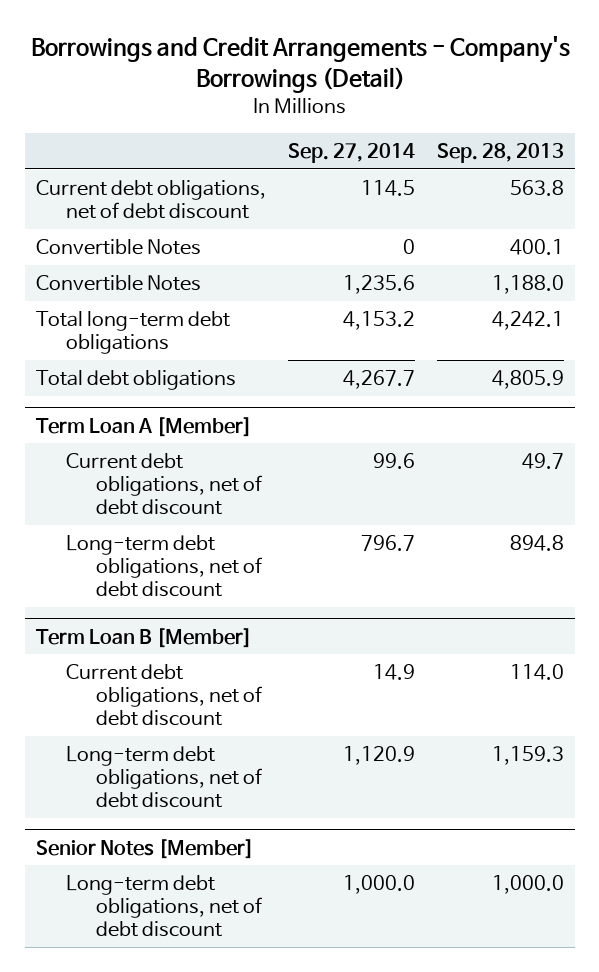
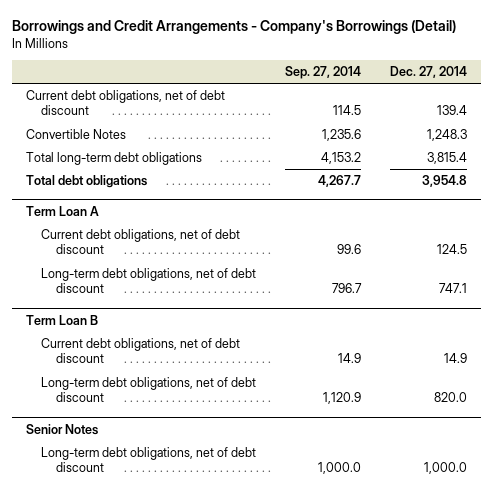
- | Sep. 27, 2014 | Sep. 28, 2013
+ | Sep. 27, 2014 | Dec. 27, 2014
- Convertible Notes | 0 | 400.1
- Term Loan A [Member]
+ Term Loan A
- Term Loan B [Member]
+ Term Loan B
- Senior Notes [Member]
+ Senior Notes

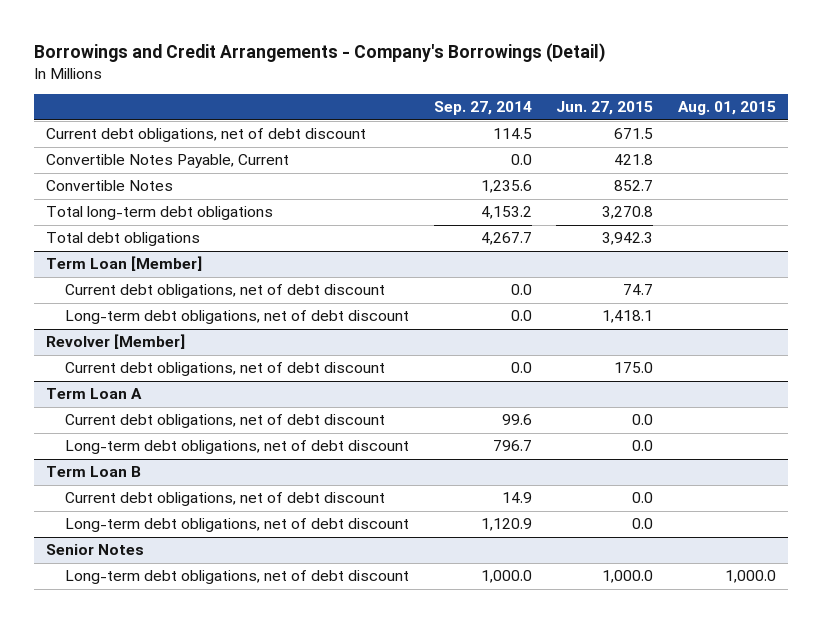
- | Sep. 27, 2014 | Dec. 27, 2014
+ | Sep. 27, 2014 | Jun. 27, 2015 | Aug. 01, 2015
+ Convertible Notes Payable, Current | 0.0 | 421.8 |
+ Term Loan [Member]
+ Current debt obligations, net of debt discount | 0.0 | 74.7 |
+ Long-term debt obligations, net of debt discount | 0.0 | 1,418.1 |
+ Revolver [Member]
+ Current debt obligations, net of debt discount | 0.0 | 175.0 |

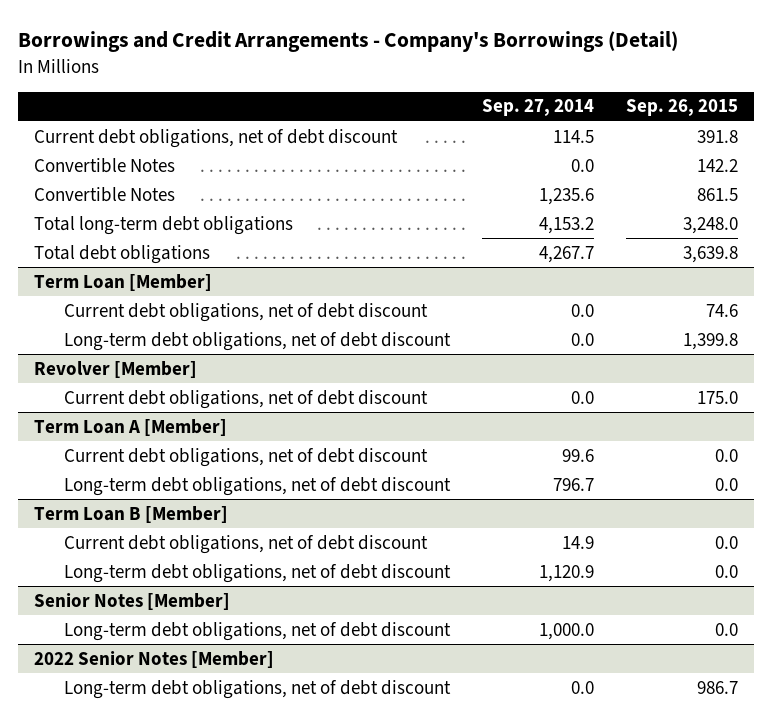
- | Sep. 27, 2014 | Jun. 27, 2015 | Aug. 01, 2015
+ | Sep. 27, 2014 | Sep. 26, 2015
- Convertible Notes Payable, Current | 0.0 | 421.8 |
+ Convertible Notes | 0.0 | 142.2
- Term Loan A
+ Term Loan A [Member]
- Term Loan B
+ Term Loan B [Member]
- Senior Notes
+ Senior Notes [Member]
+ 2022 Senior Notes [Member]
+ Long-term debt obligations, net of debt discount | 0.0 | 986.7

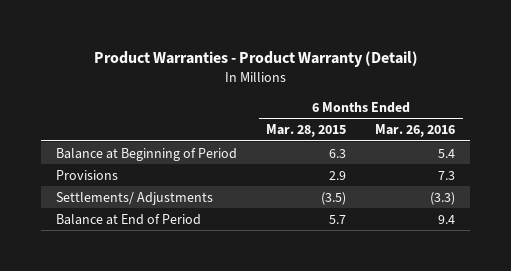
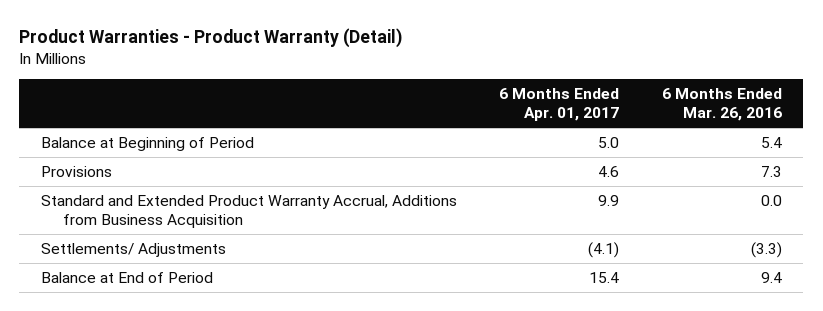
- | 6 Months Ended Mar. 28, 2015 | 6 Months Ended Mar. 26, 2016
+ | 6 Months Ended Apr. 01, 2017 | 6 Months Ended Mar. 26, 2016
+ Standard and Extended Product Warranty Accrual, Additions from Business Acquisition | 9.9 | 0.0

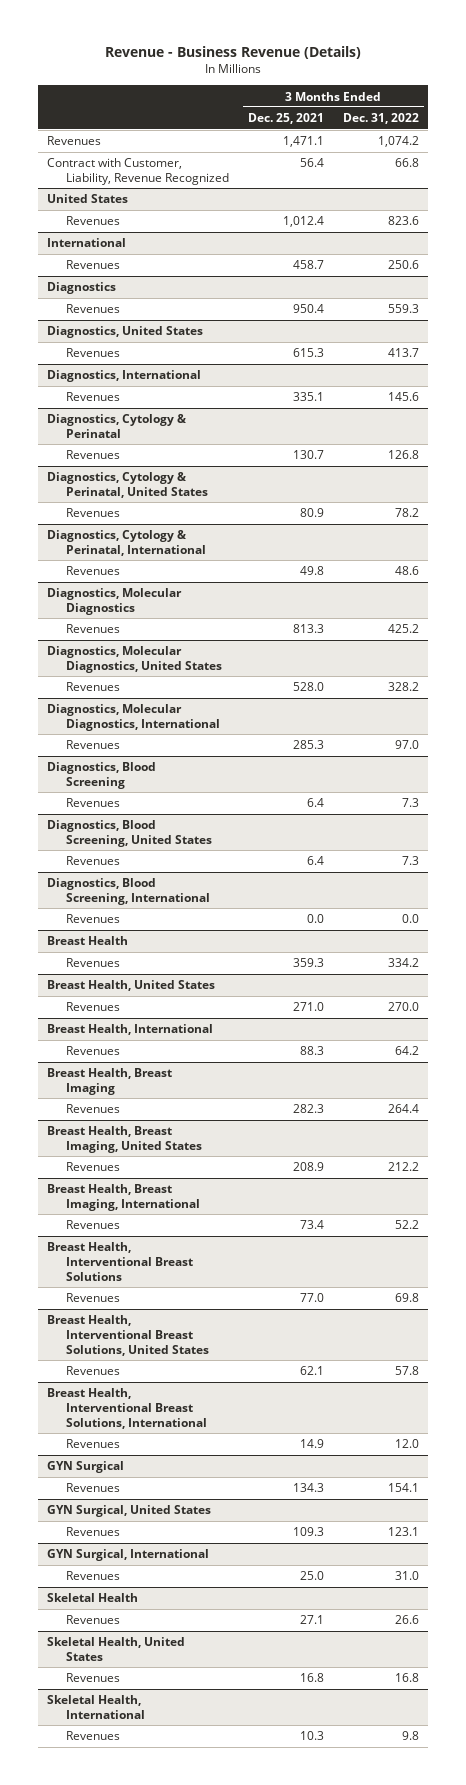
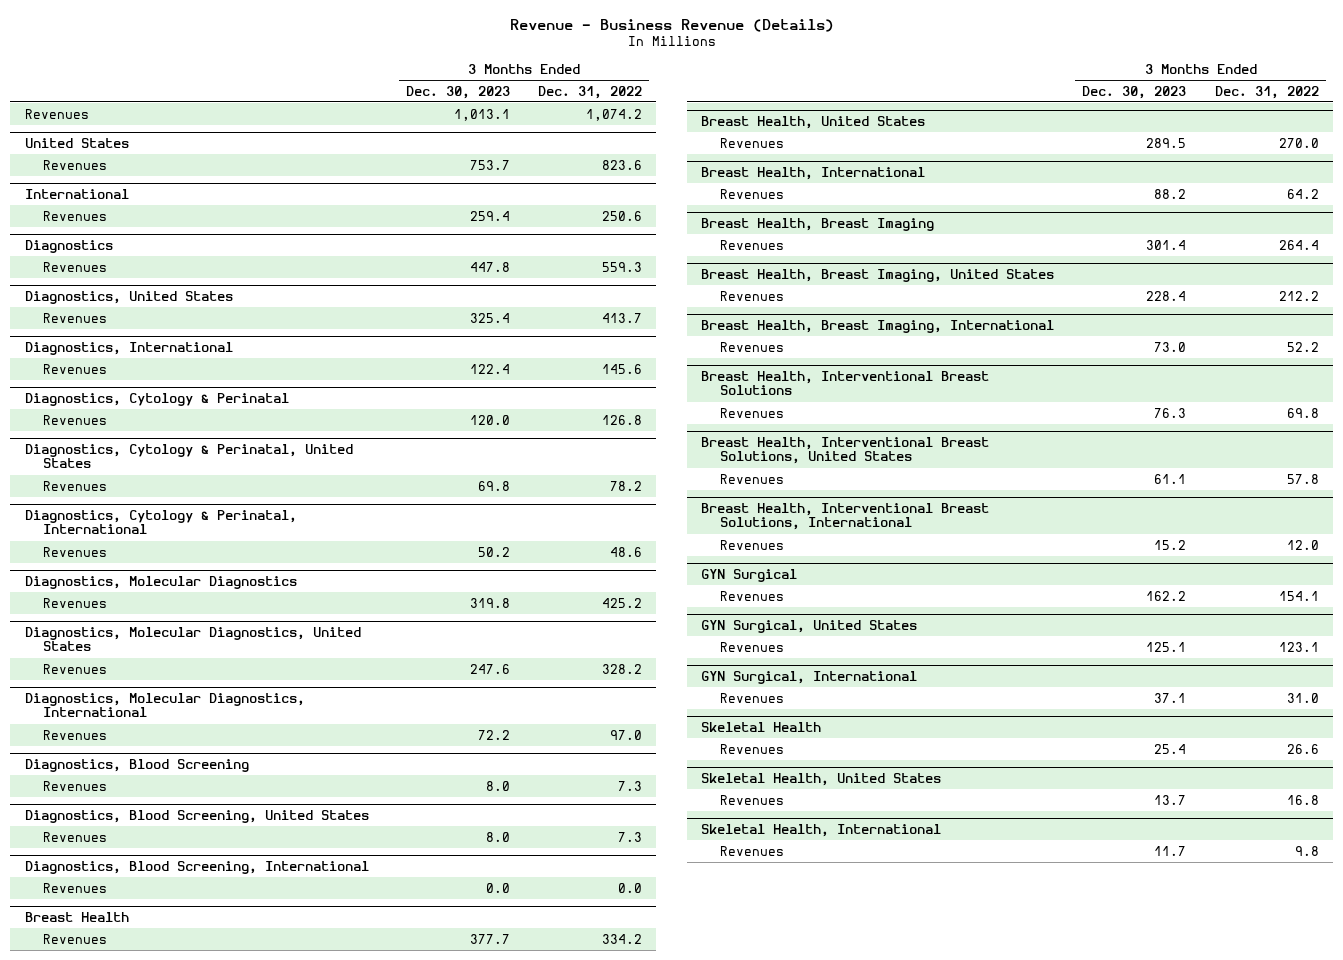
- | 3 Months Ended Dec. 25, 2021 | 3 Months Ended Dec. 31, 2022
+ | 3 Months Ended Dec. 30, 2023 | 3 Months Ended Dec. 31, 2022
- Contract with Customer, Liability, Revenue Recognized | 56.4 | 66.8

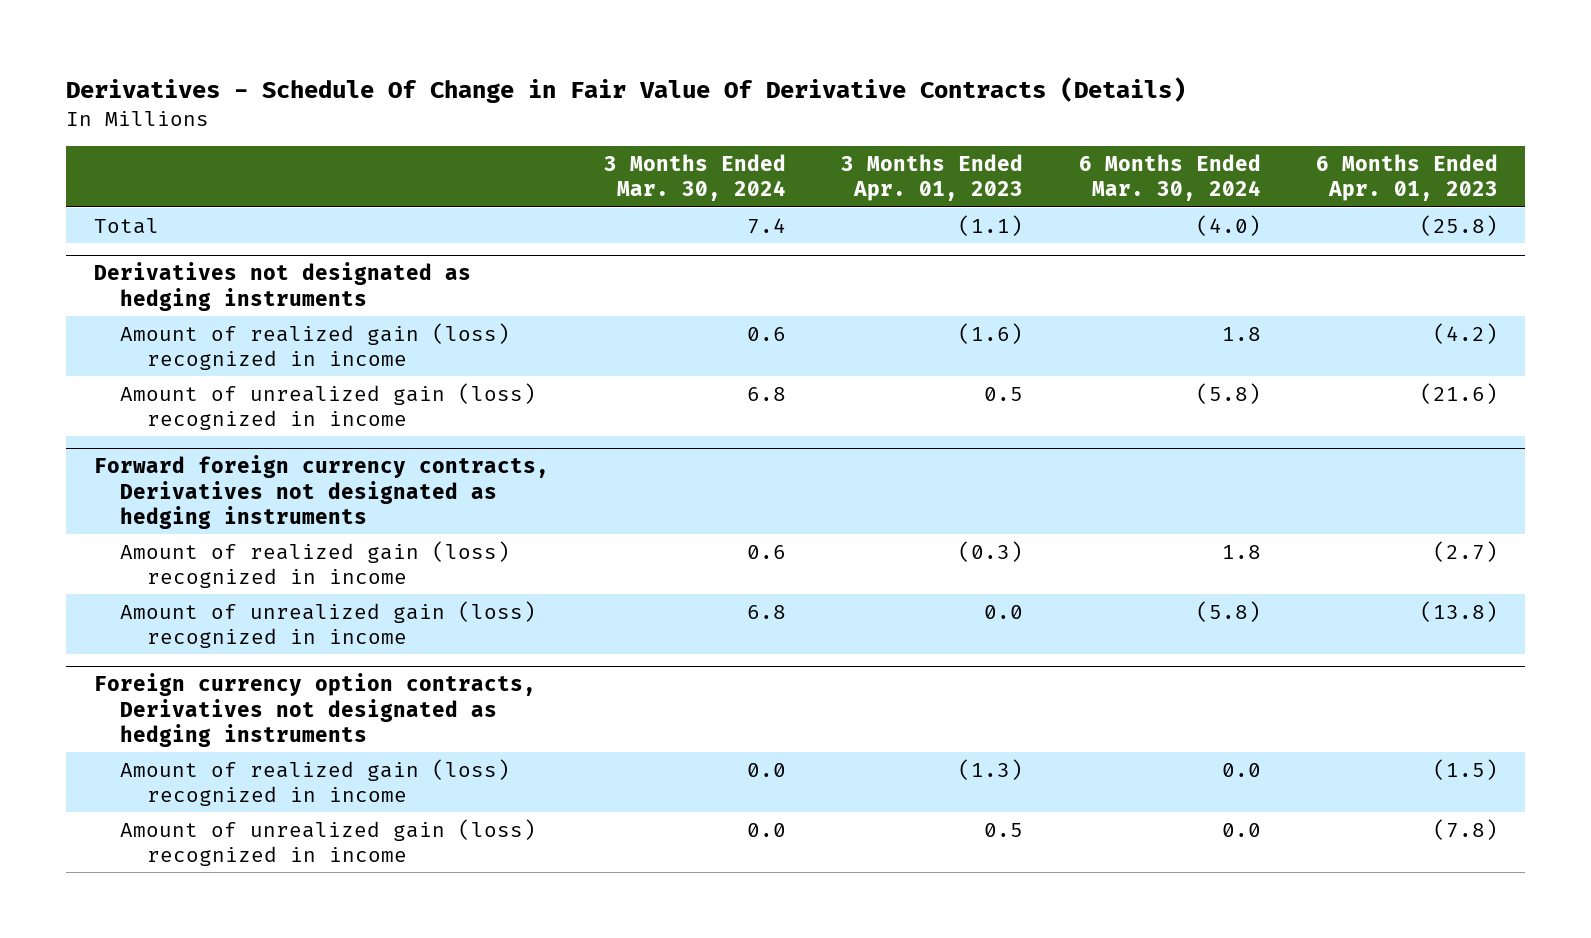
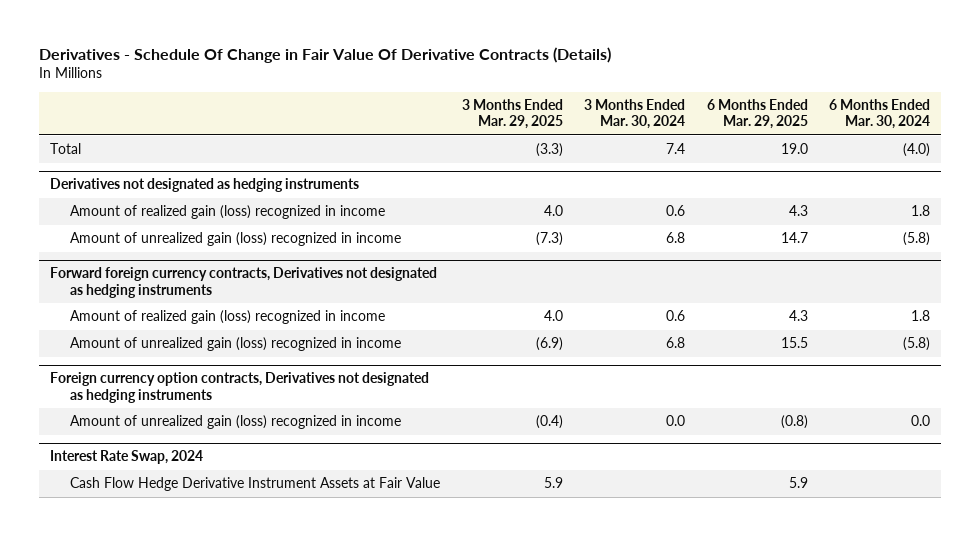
- | 3 Months Ended Mar. 30, 2024 | 3 Months Ended Apr. 01, 2023 | 6 Months Ended Mar. 30, 2024 | 6 Months Ended Apr. 01, 2023
+ | 3 Months Ended Mar. 29, 2025 | 3 Months Ended Mar. 30, 2024 | 6 Months Ended Mar. 29, 2025 | 6 Months Ended Mar. 30, 2024
@ Foreign currency option contracts, Derivatives not designated as hedging instruments
- Amount of realized gain (loss) recognized in income | 0.0 | (1.3) | 0.0 | (1.5)
+ Interest Rate Swap, 2024
+ Cash Flow Hedge Derivative Instrument Assets at Fair Value | 5.9 | | 5.9 |

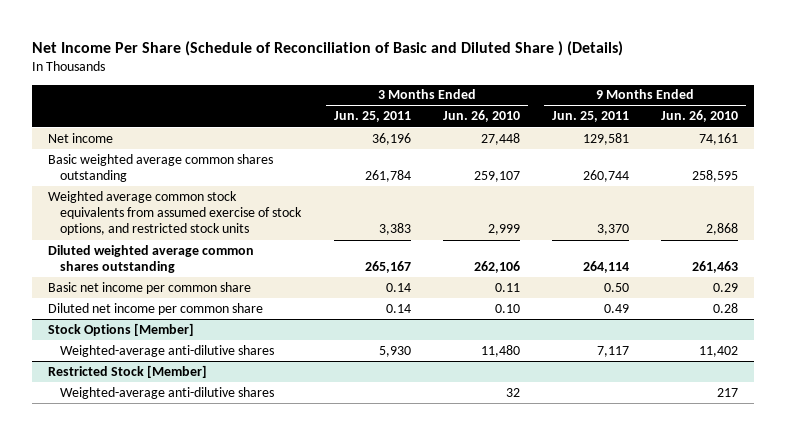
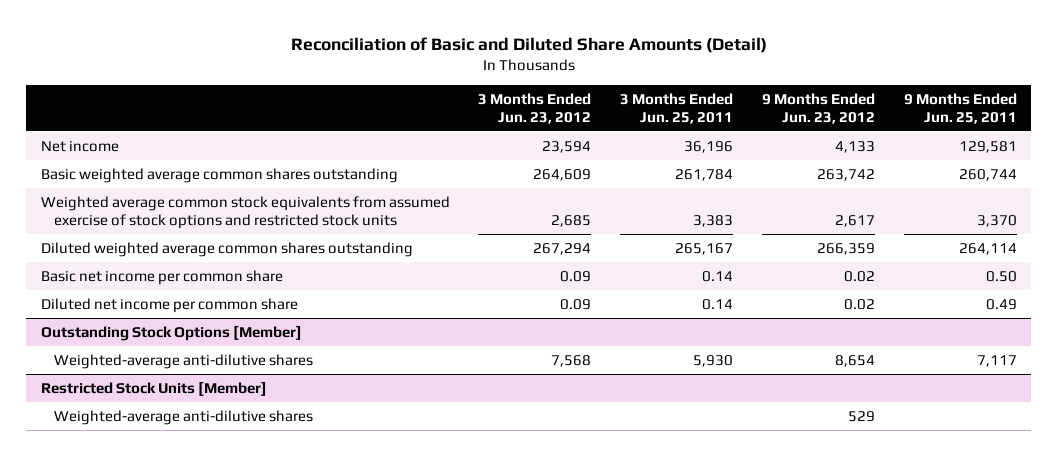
- Net Income Per Share (Schedule of Reconciliation of Basic and Diluted Share ) (Details)
+ Reconciliation of Basic and Diluted Share Amounts (Detail)
- | 3 Months Ended Jun. 25, 2011 | 3 Months Ended Jun. 26, 2010 | 9 Months Ended Jun. 25, 2011 | 9 Months Ended Jun. 26, 2010
+ | 3 Months Ended Jun. 23, 2012 | 3 Months Ended Jun. 25, 2011 | 9 Months Ended Jun. 23, 2012 | 9 Months Ended Jun. 25, 2011
- Weighted average common stock equivalents from assumed exercise of stock options, and restricted stock units | 3,383 | 2,999 | 3,370 | 2,868
+ Weighted average common stock equivalents from assumed exercise of stock options and restricted stock units | 2,685 | 3,383 | 2,617 | 3,370
- Stock Options [Member]
+ Outstanding Stock Options [Member]
- Restricted Stock [Member]
+ Restricted Stock Units [Member]

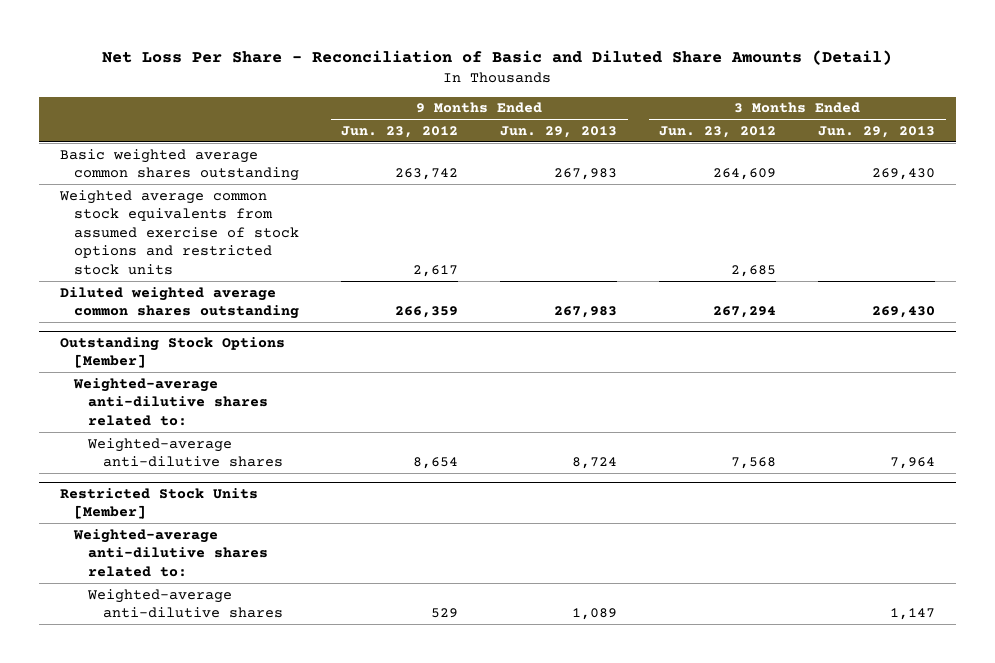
- Reconciliation of Basic and Diluted Share Amounts (Detail)
+ Net Loss Per Share - Reconciliation of Basic and Diluted Share Amounts (Detail)
- | 3 Months Ended Jun. 23, 2012 | 3 Months Ended Jun. 25, 2011 | 9 Months Ended Jun. 23, 2012 | 9 Months Ended Jun. 25, 2011
+ | 9 Months Ended Jun. 23, 2012 | 9 Months Ended Jun. 29, 2013 | 3 Months Ended Jun. 23, 2012 | 3 Months Ended Jun. 29, 2013
- Net income | 23,594 | 36,196 | 4,133 | 129,581
- Basic net income per common share | 0.09 | 0.14 | 0.02 | 0.50
- Diluted net income per common share | 0.09 | 0.14 | 0.02 | 0.49
@ Outstanding Stock Options [Member]
+ Weighted-average anti-dilutive shares related to:
@ Restricted Stock Units [Member]
+ Weighted-average anti-dilutive shares related to:

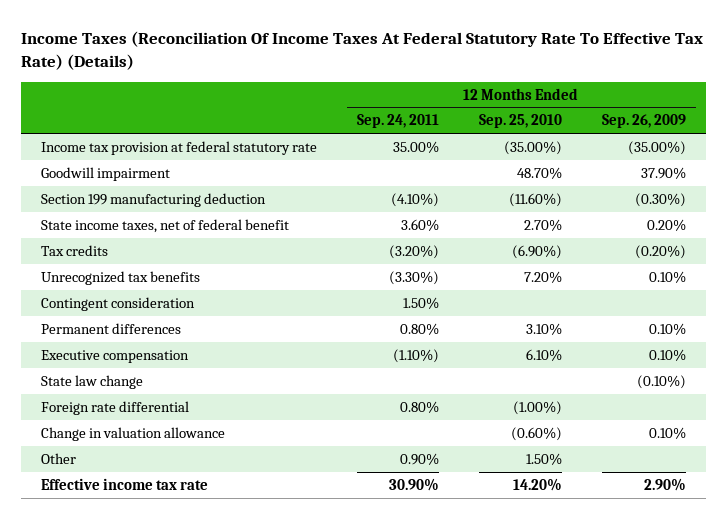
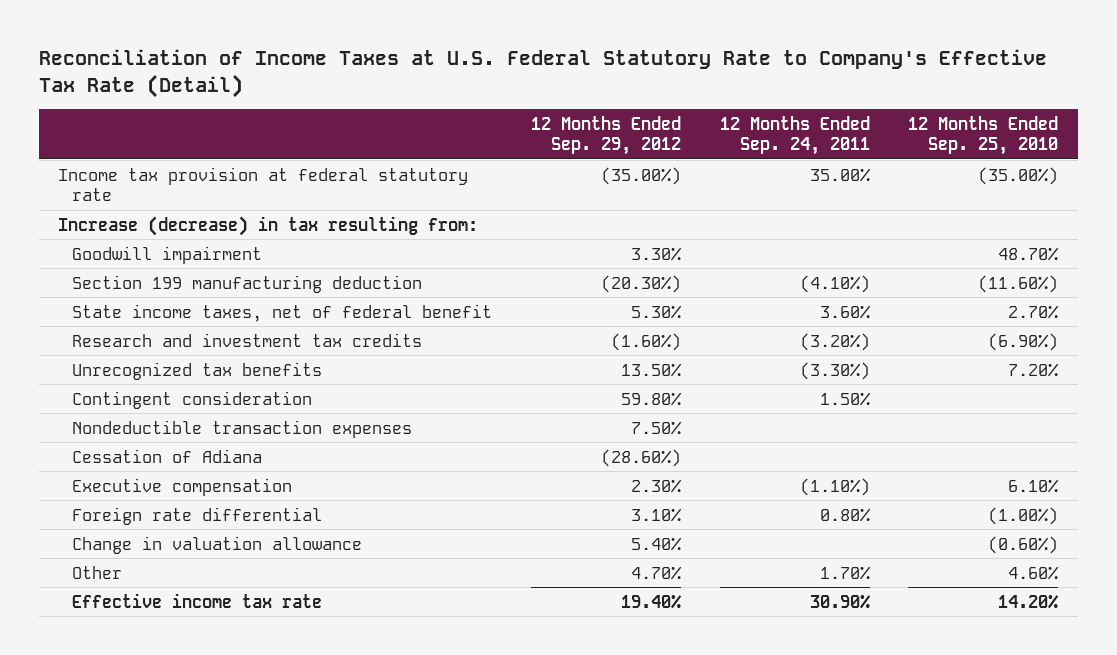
- Income Taxes (Reconciliation Of Income Taxes At Federal Statutory Rate To Effective Tax Rate) (Details)
+ Reconciliation of Income Taxes at U.S. Federal Statutory Rate to Company's Effective Tax Rate (Detail)
- | 12 Months Ended Sep. 24, 2011 | 12 Months Ended Sep. 25, 2010 | 12 Months Ended Sep. 26, 2009
+ | 12 Months Ended Sep. 29, 2012 | 12 Months Ended Sep. 24, 2011 | 12 Months Ended Sep. 25, 2010
+ Increase (decrease) in tax resulting from:
- Tax credits | (3.20%) | (6.90%) | (0.20%)
+ Research and investment tax credits | (1.60%) | (3.20%) | (6.90%)
- Permanent differences | 0.80% | 3.10% | 0.10%
+ Nondeductible transaction expenses | 7.50% | |
+ Cessation of Adiana | (28.60%) | |
- State law change | | | (0.10%)
- Other | 0.90% | 1.50% |
+ Other | 4.70% | 1.70% | 4.60%

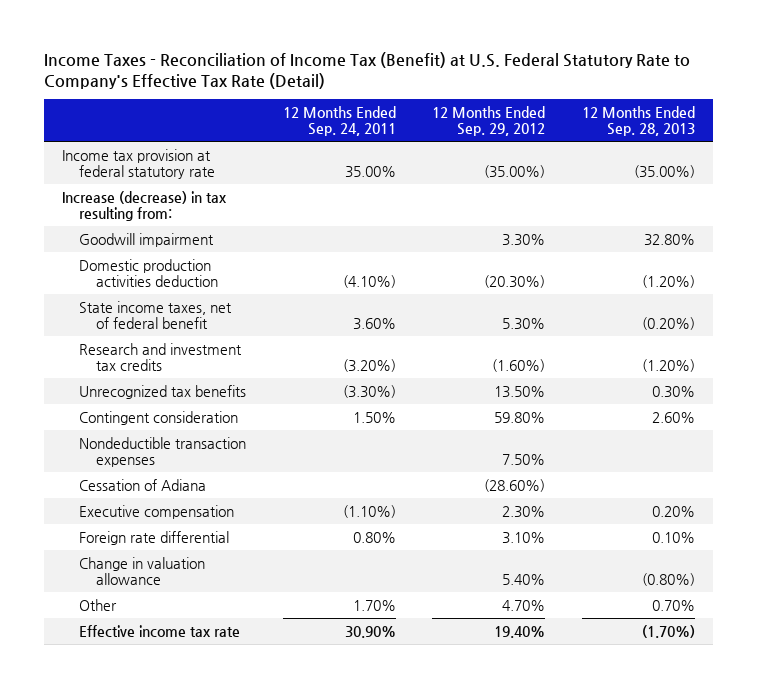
- Reconciliation of Income Taxes at U.S. Federal Statutory Rate to Company's Effective Tax Rate (Detail)
+ Income Taxes - Reconciliation of Income Tax (Benefit) at U.S. Federal Statutory Rate to Company's Effective Tax Rate (Detail)
- | 12 Months Ended Sep. 29, 2012 | 12 Months Ended Sep. 24, 2011 | 12 Months Ended Sep. 25, 2010
+ | 12 Months Ended Sep. 24, 2011 | 12 Months Ended Sep. 29, 2012 | 12 Months Ended Sep. 28, 2013
- Section 199 manufacturing deduction | (20.30%) | (4.10%) | (11.60%)
+ Domestic production activities deduction | (4.10%) | (20.30%) | (1.20%)

